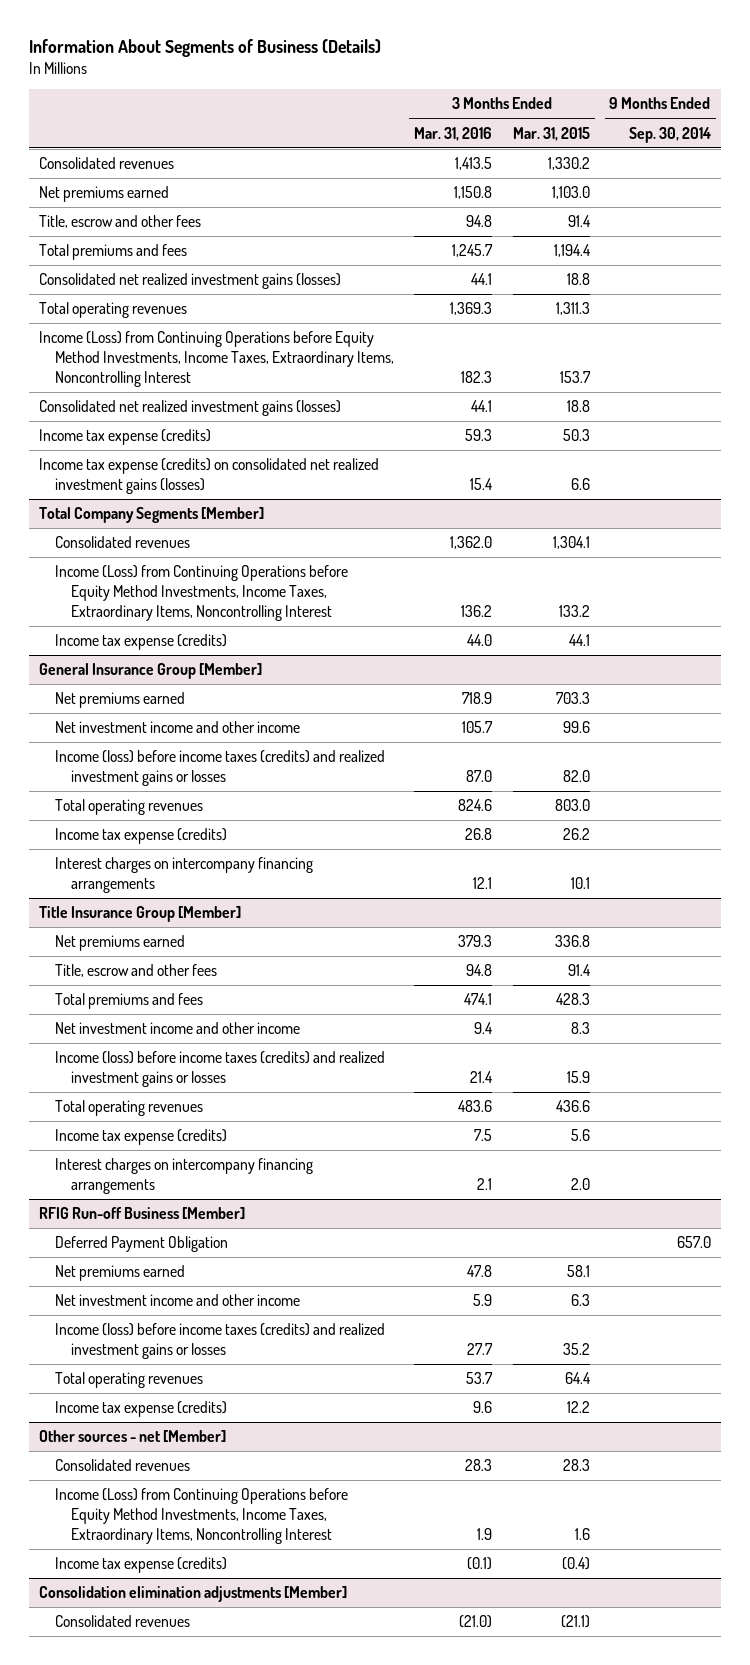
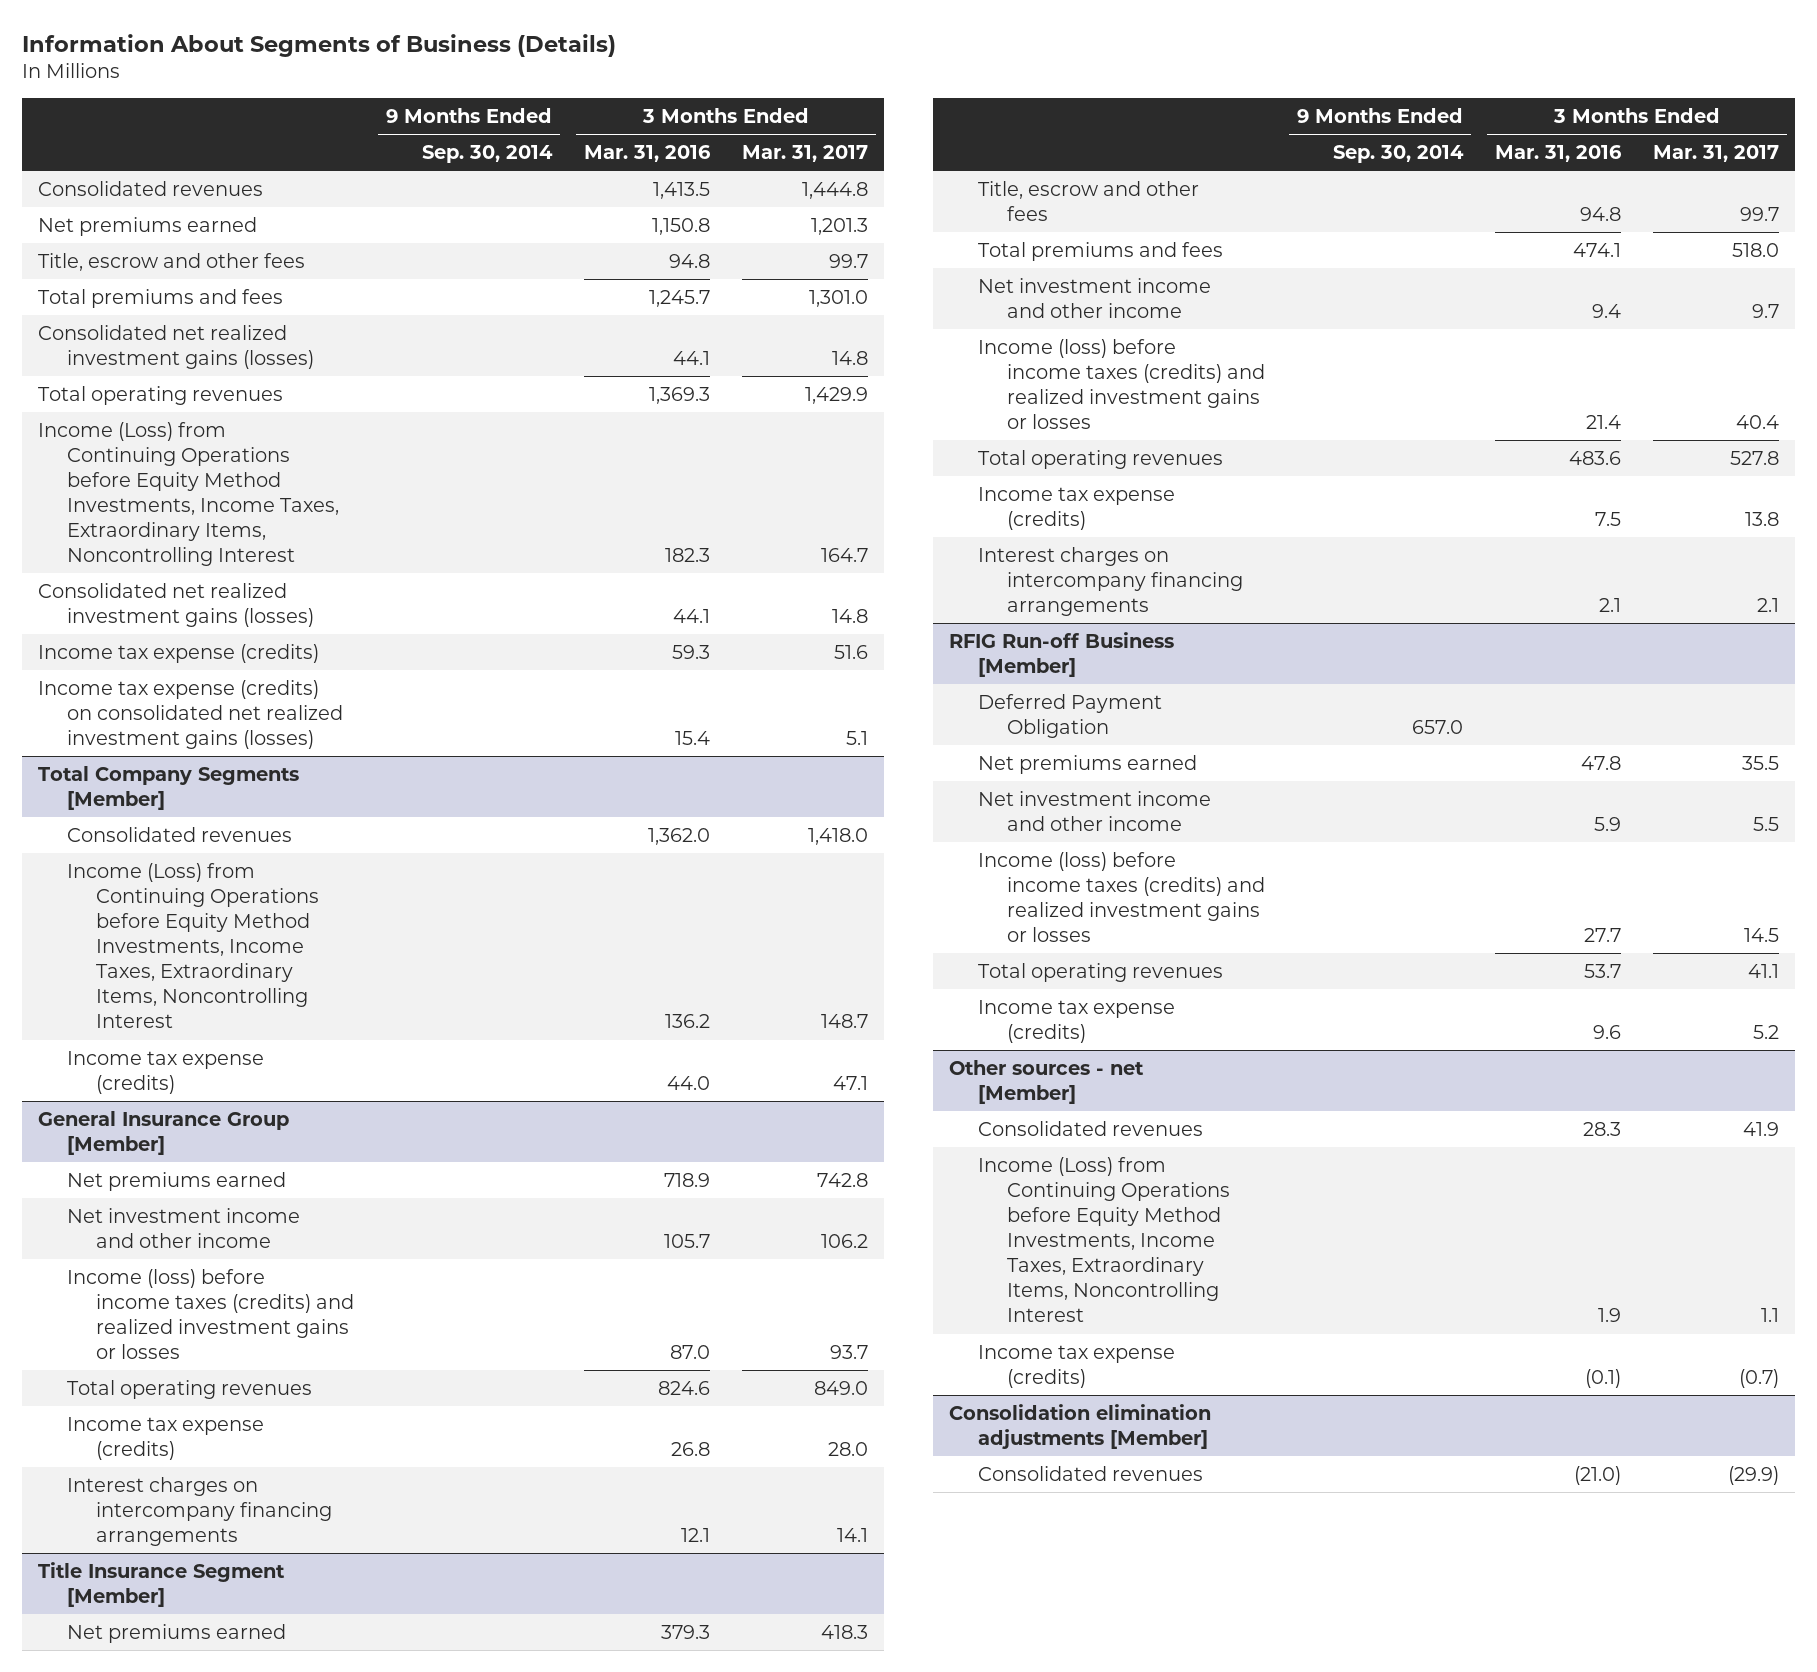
- | 3 Months Ended Mar. 31, 2016 | 3 Months Ended Mar. 31, 2015 | 9 Months Ended Sep. 30, 2014
+ | 9 Months Ended Sep. 30, 2014 | 3 Months Ended Mar. 31, 2016 | 3 Months Ended Mar. 31, 2017
- Title Insurance Group [Member]
+ Title Insurance Segment [Member]

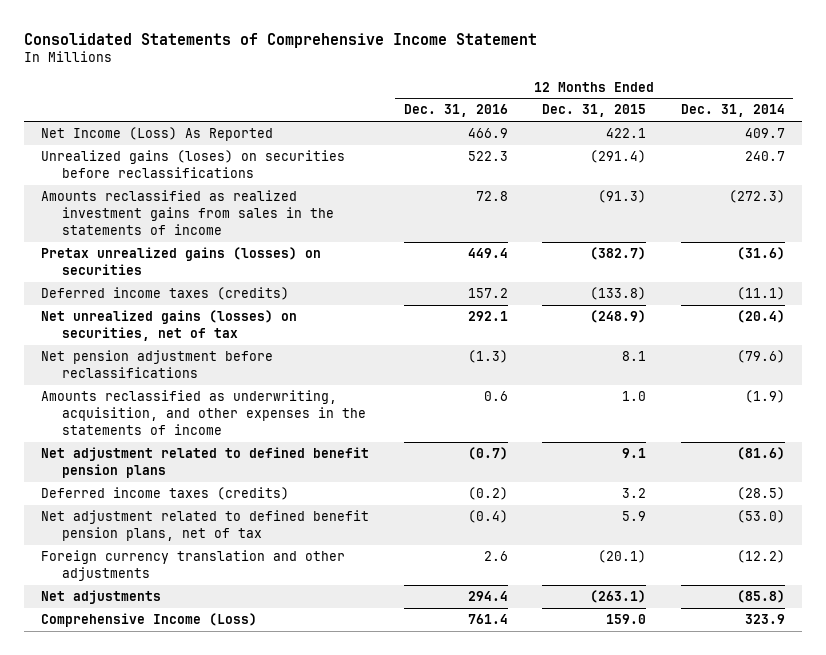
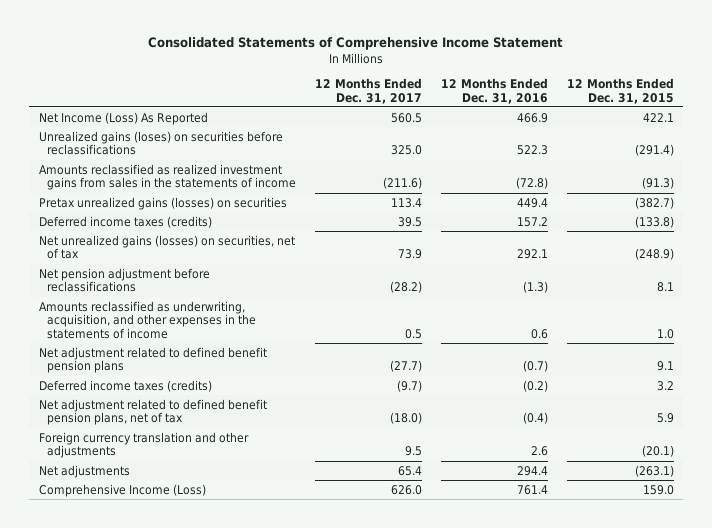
- | 12 Months Ended Dec. 31, 2016 | 12 Months Ended Dec. 31, 2015 | 12 Months Ended Dec. 31, 2014
+ | 12 Months Ended Dec. 31, 2017 | 12 Months Ended Dec. 31, 2016 | 12 Months Ended Dec. 31, 2015
- Amounts reclassified as realized investment gains from sales in the statements of income | 72.8 | (91.3) | (272.3)
+ Amounts reclassified as realized investment gains from sales in the statements of income | (211.6) | (72.8) | (91.3)

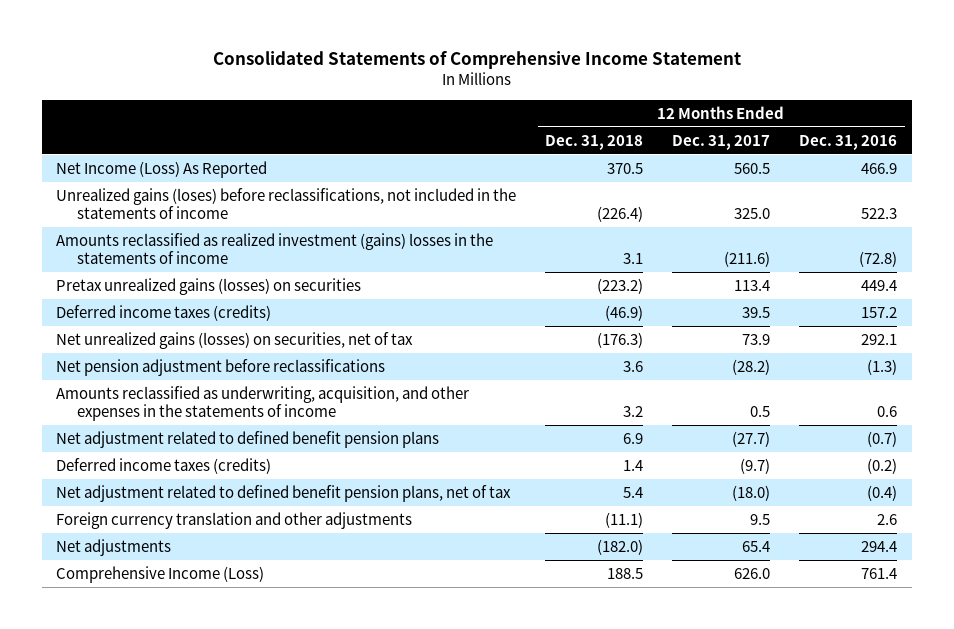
- | 12 Months Ended Dec. 31, 2017 | 12 Months Ended Dec. 31, 2016 | 12 Months Ended Dec. 31, 2015
+ | 12 Months Ended Dec. 31, 2018 | 12 Months Ended Dec. 31, 2017 | 12 Months Ended Dec. 31, 2016
- Unrealized gains (loses) on securities before reclassifications | 325.0 | 522.3 | (291.4)
- Amounts reclassified as realized investment gains from sales in the statements of income | (211.6) | (72.8) | (91.3)
+ Unrealized gains (loses) before reclassifications, not included in the statements of income | (226.4) | 325.0 | 522.3
+ Amounts reclassified as realized investment (gains) losses in the statements of income | 3.1 | (211.6) | (72.8)

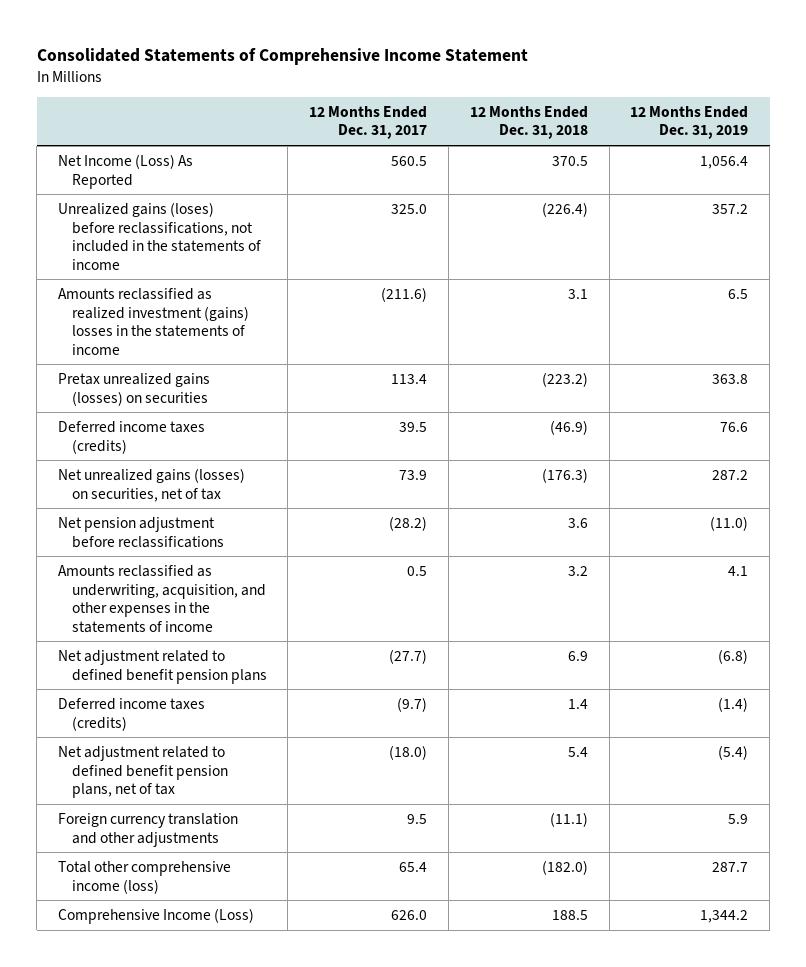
- | 12 Months Ended Dec. 31, 2018 | 12 Months Ended Dec. 31, 2017 | 12 Months Ended Dec. 31, 2016
+ | 12 Months Ended Dec. 31, 2017 | 12 Months Ended Dec. 31, 2018 | 12 Months Ended Dec. 31, 2019
- Net adjustments | (182.0) | 65.4 | 294.4
+ Total other comprehensive income (loss) | 65.4 | (182.0) | 287.7

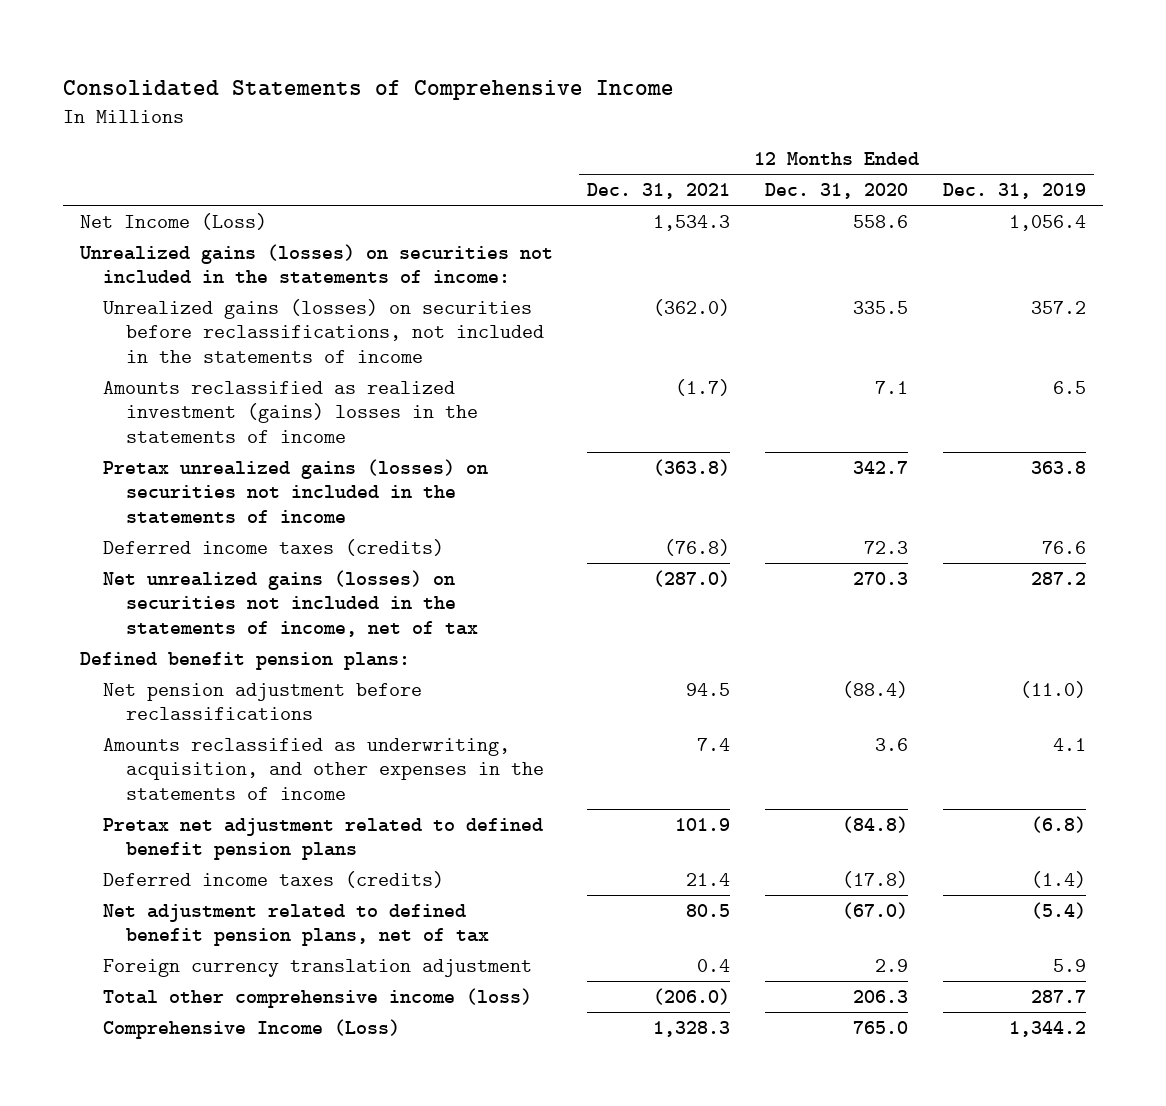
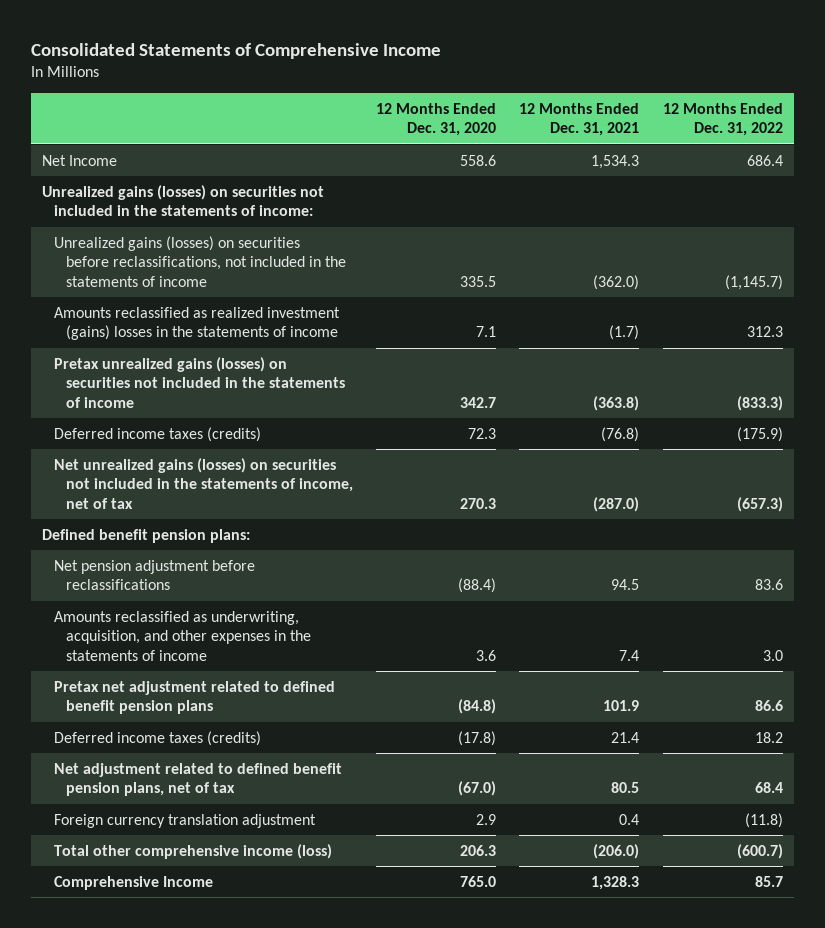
- | 12 Months Ended Dec. 31, 2021 | 12 Months Ended Dec. 31, 2020 | 12 Months Ended Dec. 31, 2019
+ | 12 Months Ended Dec. 31, 2020 | 12 Months Ended Dec. 31, 2021 | 12 Months Ended Dec. 31, 2022
- Net Income (Loss) | 1,534.3 | 558.6 | 1,056.4
+ Net Income | 558.6 | 1,534.3 | 686.4
- Comprehensive Income (Loss) | 1,328.3 | 765.0 | 1,344.2
+ Comprehensive Income | 765.0 | 1,328.3 | 85.7

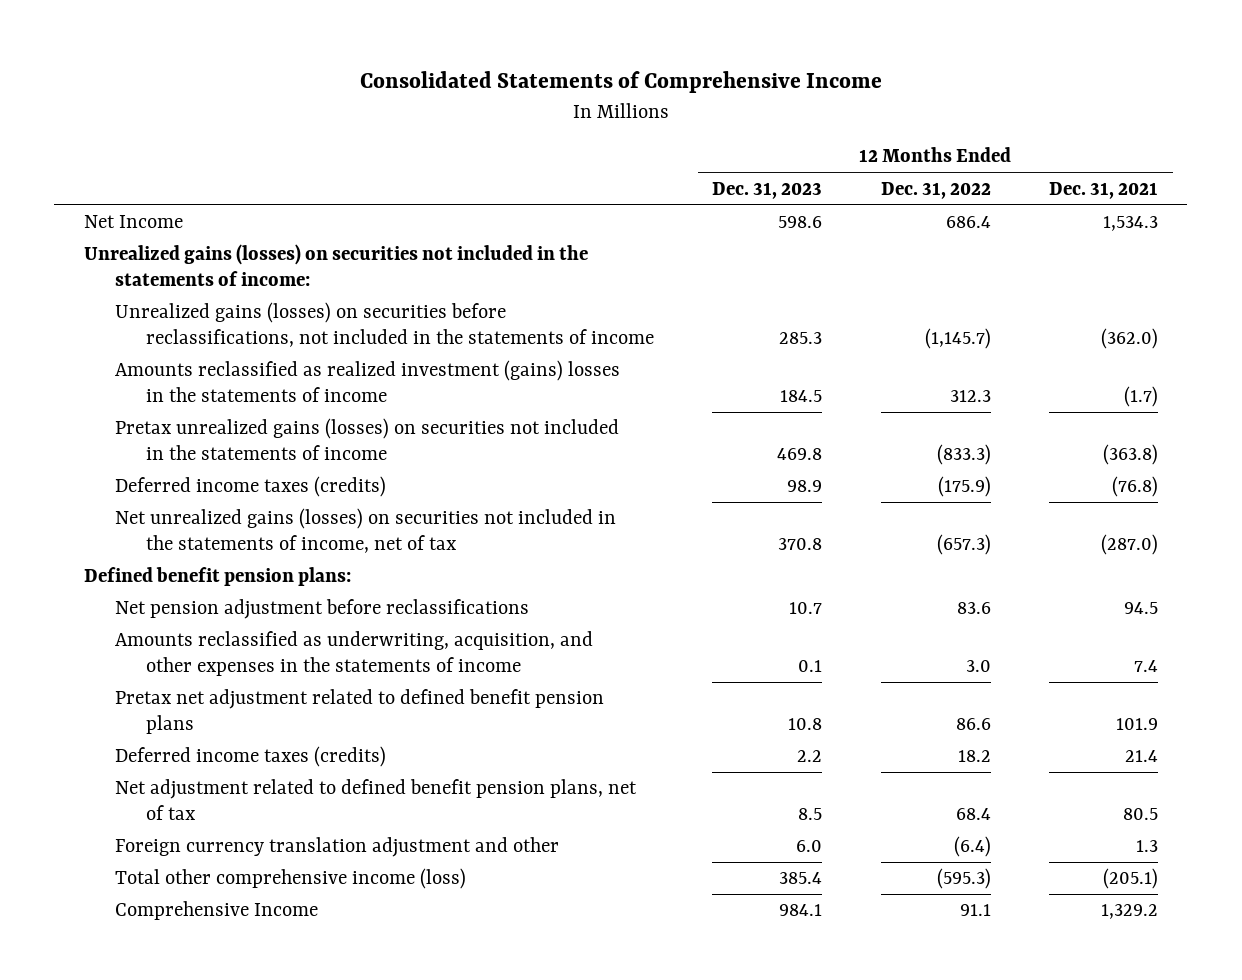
- | 12 Months Ended Dec. 31, 2020 | 12 Months Ended Dec. 31, 2021 | 12 Months Ended Dec. 31, 2022
+ | 12 Months Ended Dec. 31, 2023 | 12 Months Ended Dec. 31, 2022 | 12 Months Ended Dec. 31, 2021
- Foreign currency translation adjustment | 2.9 | 0.4 | (11.8)
- Total other comprehensive income (loss) | 206.3 | (206.0) | (600.7)
- Comprehensive Income | 765.0 | 1,328.3 | 85.7
+ Foreign currency translation adjustment and other | 6.0 | (6.4) | 1.3
+ Total other comprehensive income (loss) | 385.4 | (595.3) | (205.1)
+ Comprehensive Income | 984.1 | 91.1 | 1,329.2

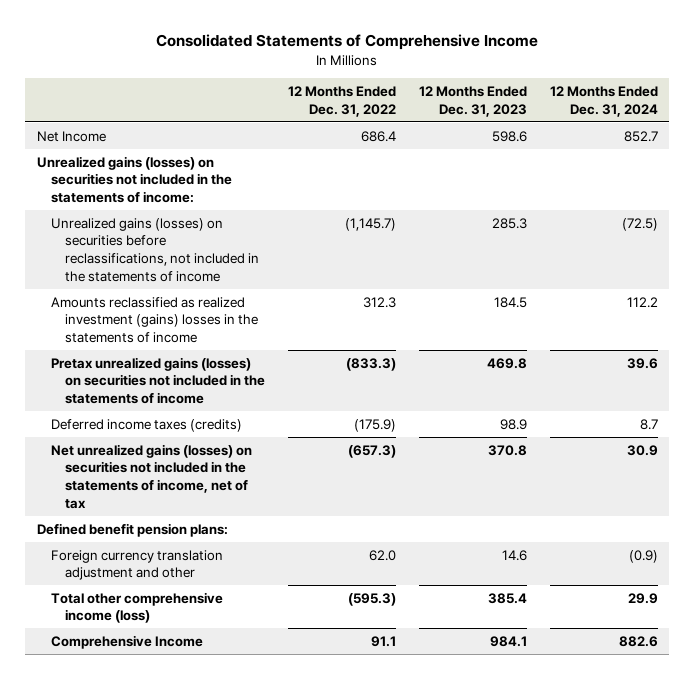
- | 12 Months Ended Dec. 31, 2023 | 12 Months Ended Dec. 31, 2022 | 12 Months Ended Dec. 31, 2021
+ | 12 Months Ended Dec. 31, 2022 | 12 Months Ended Dec. 31, 2023 | 12 Months Ended Dec. 31, 2024
- Net pension adjustment before reclassifications | 10.7 | 83.6 | 94.5
- Amounts reclassified as underwriting, acquisition, and other expenses in the statements of income | 0.1 | 3.0 | 7.4
- Pretax net adjustment related to defined benefit pension plans | 10.8 | 86.6 | 101.9
- Deferred income taxes (credits) | 2.2 | 18.2 | 21.4
- Net adjustment related to defined benefit pension plans, net of tax | 8.5 | 68.4 | 80.5
- Foreign currency translation adjustment and other | 6.0 | (6.4) | 1.3
+ Foreign currency translation adjustment and other | 62.0 | 14.6 | (0.9)

